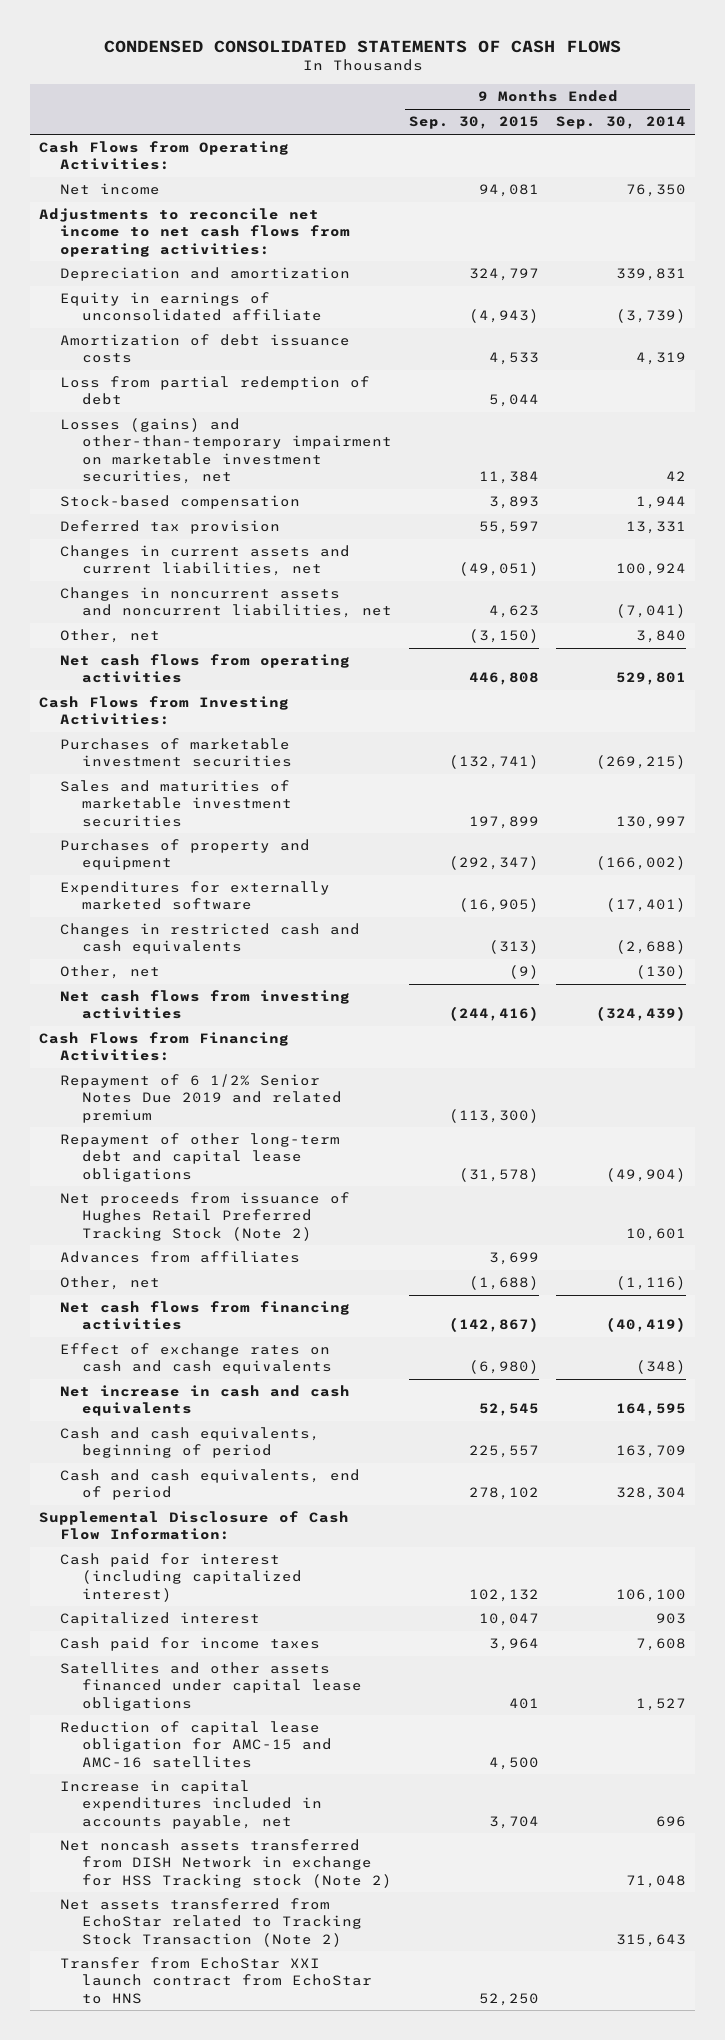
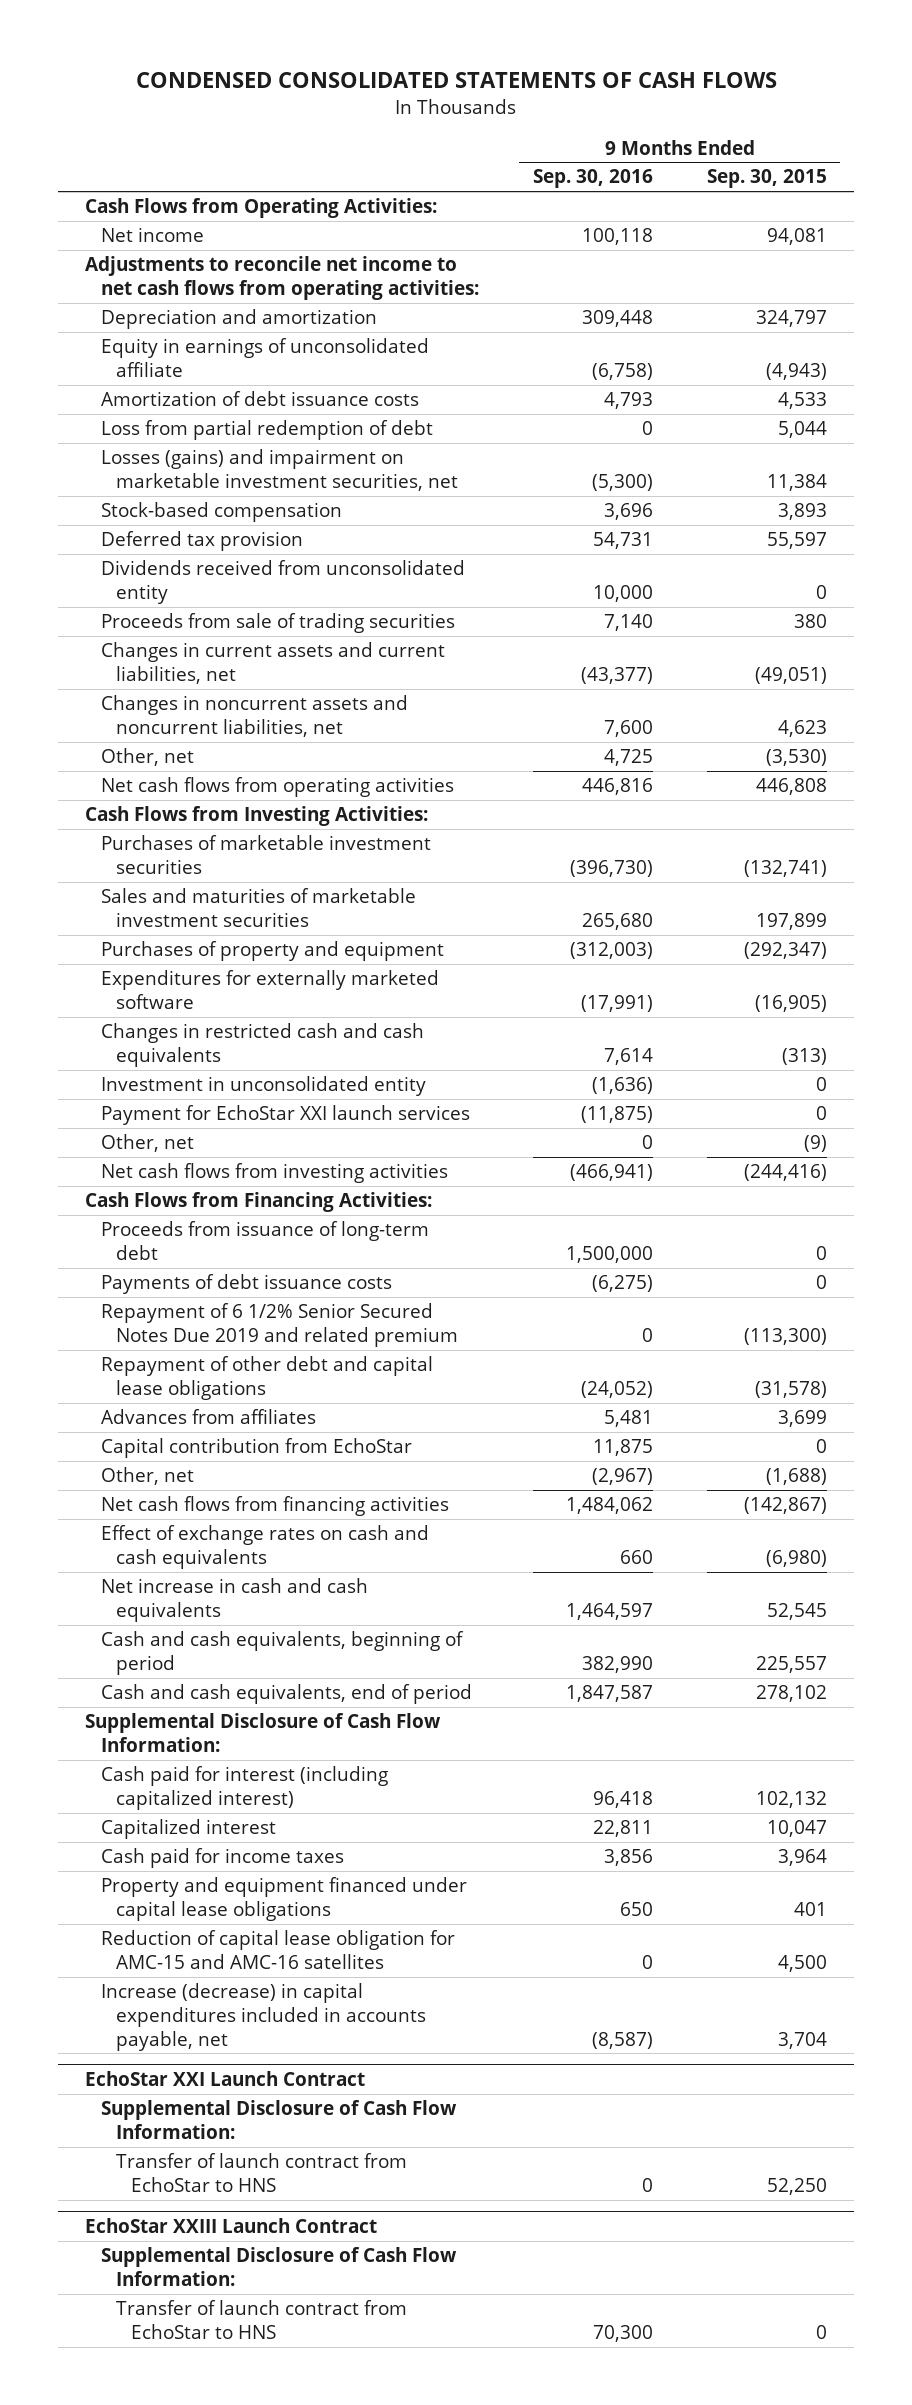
- | 9 Months Ended Sep. 30, 2015 | 9 Months Ended Sep. 30, 2014
+ | 9 Months Ended Sep. 30, 2016 | 9 Months Ended Sep. 30, 2015
- Losses (gains) and other-than-temporary impairment on marketable investment securities, net | 11,384 | 42
+ Losses (gains) and impairment on marketable investment securities, net | (5,300) | 11,384
+ Dividends received from unconsolidated entity | 10,000 | 0
+ Proceeds from sale of trading securities | 7,140 | 380
- Other, net | (3,150) | 3,840
+ Other, net | 4,725 | (3,530)
+ Investment in unconsolidated entity | (1,636) | 0
+ Payment for EchoStar XXI launch services | (11,875) | 0
- Repayment of 6 1/2% Senior Notes Due 2019 and related premium | (113,300) |
- Repayment of other long-term debt and capital lease obligations | (31,578) | (49,904)
- Net proceeds from issuance of Hughes Retail Preferred Tracking Stock (Note 2) | | 10,601
+ Proceeds from issuance of long-term debt | 1,500,000 | 0
+ Payments of debt issuance costs | (6,275) | 0
+ Repayment of 6 1/2% Senior Secured Notes Due 2019 and related premium | 0 | (113,300)
+ Repayment of other debt and capital lease obligations | (24,052) | (31,578)
+ Capital contribution from EchoStar | 11,875 | 0
- Satellites and other assets financed under capital lease obligations | 401 | 1,527
+ Property and equipment financed under capital lease obligations | 650 | 401
- Increase in capital expenditures included in accounts payable, net | 3,704 | 696
- Net noncash assets transferred from DISH Network in exchange for HSS Tracking stock (Note 2) | | 71,048
- Net assets transferred from EchoStar related to Tracking Stock Transaction (Note 2) | | 315,643
- Transfer from EchoStar XXI launch contract from EchoStar to HNS | 52,250 |
+ Increase (decrease) in capital expenditures included in accounts payable, net | (8,587) | 3,704
+ EchoStar XXI Launch Contract
+ Supplemental Disclosure of Cash Flow Information:
+ Transfer of launch contract from EchoStar to HNS | 0 | 52,250
+ EchoStar XXIII Launch Contract
+ Supplemental Disclosure of Cash Flow Information:
+ Transfer of launch contract from EchoStar to HNS | 70,300 | 0

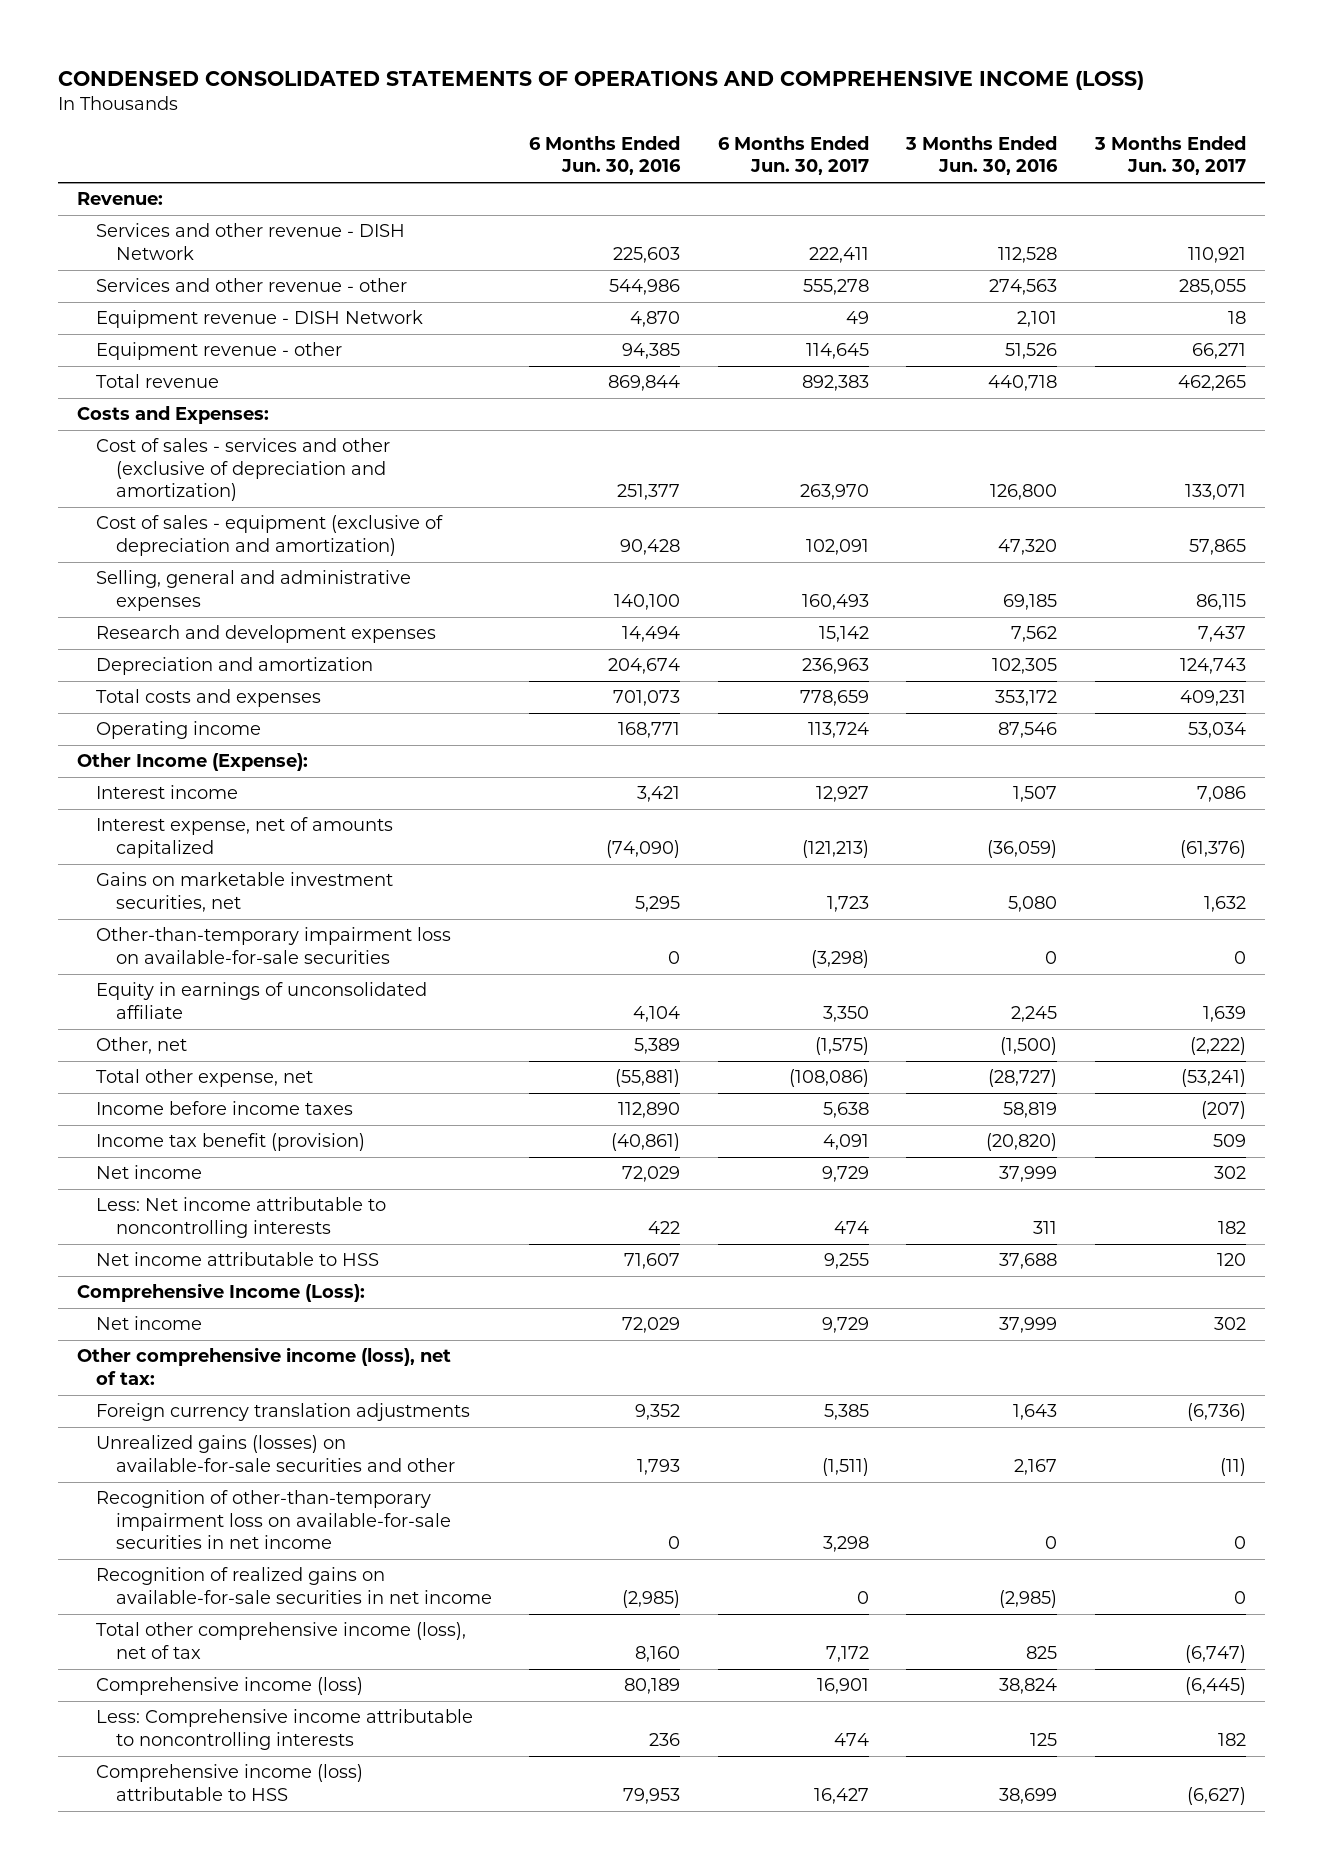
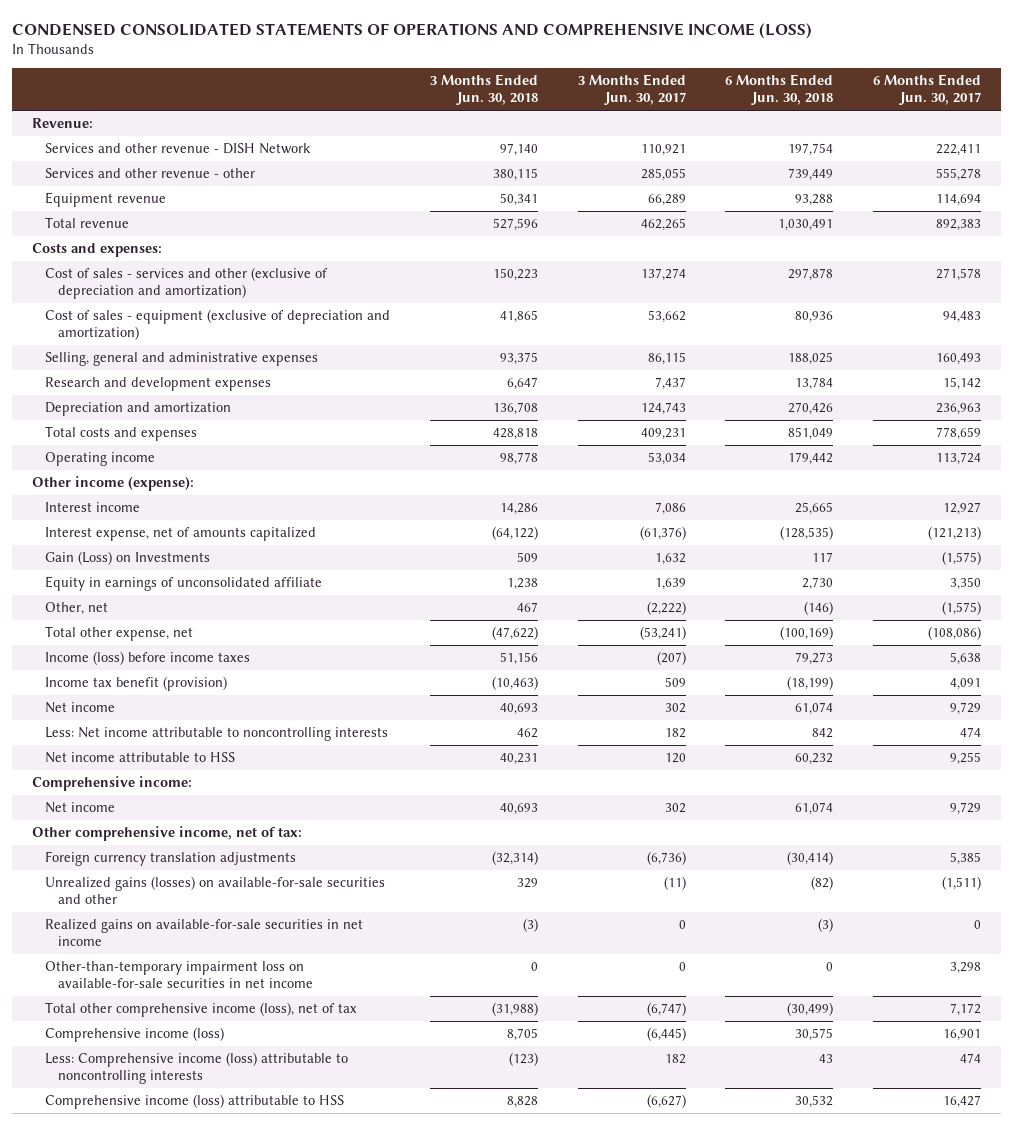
- | 6 Months Ended Jun. 30, 2016 | 6 Months Ended Jun. 30, 2017 | 3 Months Ended Jun. 30, 2016 | 3 Months Ended Jun. 30, 2017
+ | 3 Months Ended Jun. 30, 2018 | 3 Months Ended Jun. 30, 2017 | 6 Months Ended Jun. 30, 2018 | 6 Months Ended Jun. 30, 2017
- Equipment revenue - DISH Network | 4,870 | 49 | 2,101 | 18
- Equipment revenue - other | 94,385 | 114,645 | 51,526 | 66,271
+ Equipment revenue | 50,341 | 66,289 | 93,288 | 114,694
- Costs and Expenses:
- Cost of sales - services and other (exclusive of depreciation and amortization) | 251,377 | 263,970 | 126,800 | 133,071
- Cost of sales - equipment (exclusive of depreciation and amortization) | 90,428 | 102,091 | 47,320 | 57,865
+ Costs and expenses:
+ Cost of sales - services and other (exclusive of depreciation and amortization) | 150,223 | 137,274 | 297,878 | 271,578
+ Cost of sales - equipment (exclusive of depreciation and amortization) | 41,865 | 53,662 | 80,936 | 94,483
- Other Income (Expense):
+ Other income (expense):
- Gains on marketable investment securities, net | 5,295 | 1,723 | 5,080 | 1,632
- Other-than-temporary impairment loss on available-for-sale securities | 0 | (3,298) | 0 | 0
+ Gain (Loss) on Investments | 509 | 1,632 | 117 | (1,575)
- Income before income taxes | 112,890 | 5,638 | 58,819 | (207)
+ Income (loss) before income taxes | 51,156 | (207) | 79,273 | 5,638
- Comprehensive Income (Loss):
+ Comprehensive income:
- Other comprehensive income (loss), net of tax:
+ Other comprehensive income, net of tax:
- Recognition of other-than-temporary impairment loss on available-for-sale securities in net income | 0 | 3,298 | 0 | 0
- Recognition of realized gains on available-for-sale securities in net income | (2,985) | 0 | (2,985) | 0
+ Realized gains on available-for-sale securities in net income | (3) | 0 | (3) | 0
+ Other-than-temporary impairment loss on available-for-sale securities in net income | 0 | 0 | 0 | 3,298
- Less: Comprehensive income attributable to noncontrolling interests | 236 | 474 | 125 | 182
+ Less: Comprehensive income (loss) attributable to noncontrolling interests | (123) | 182 | 43 | 474

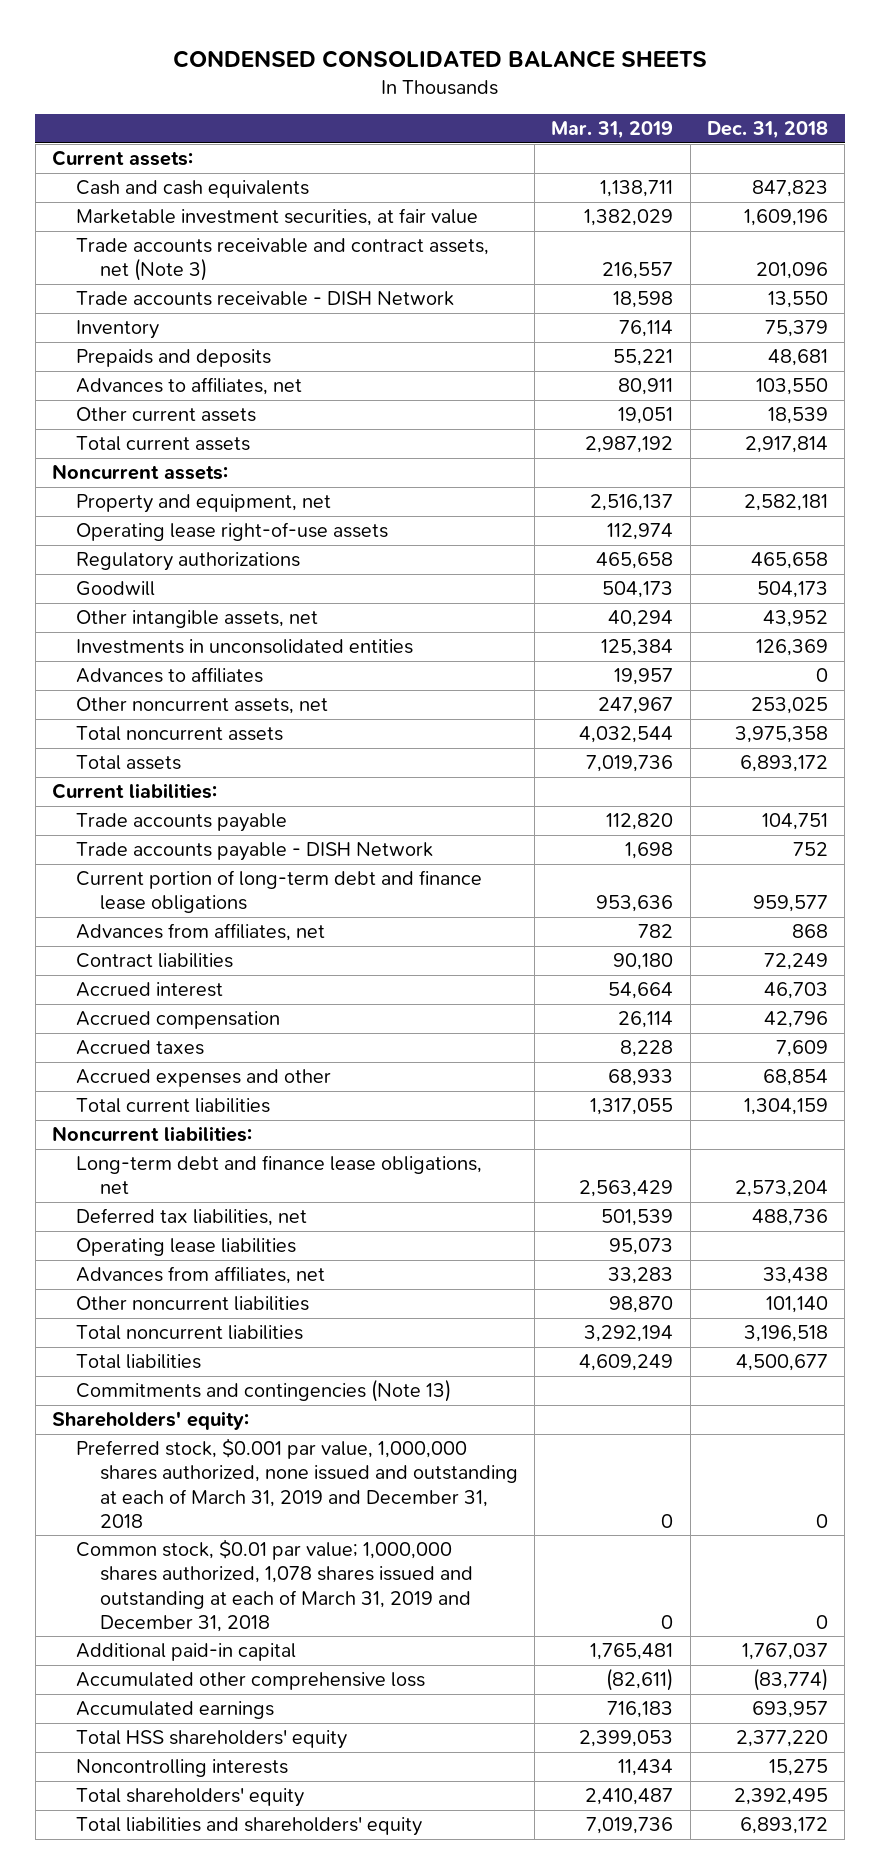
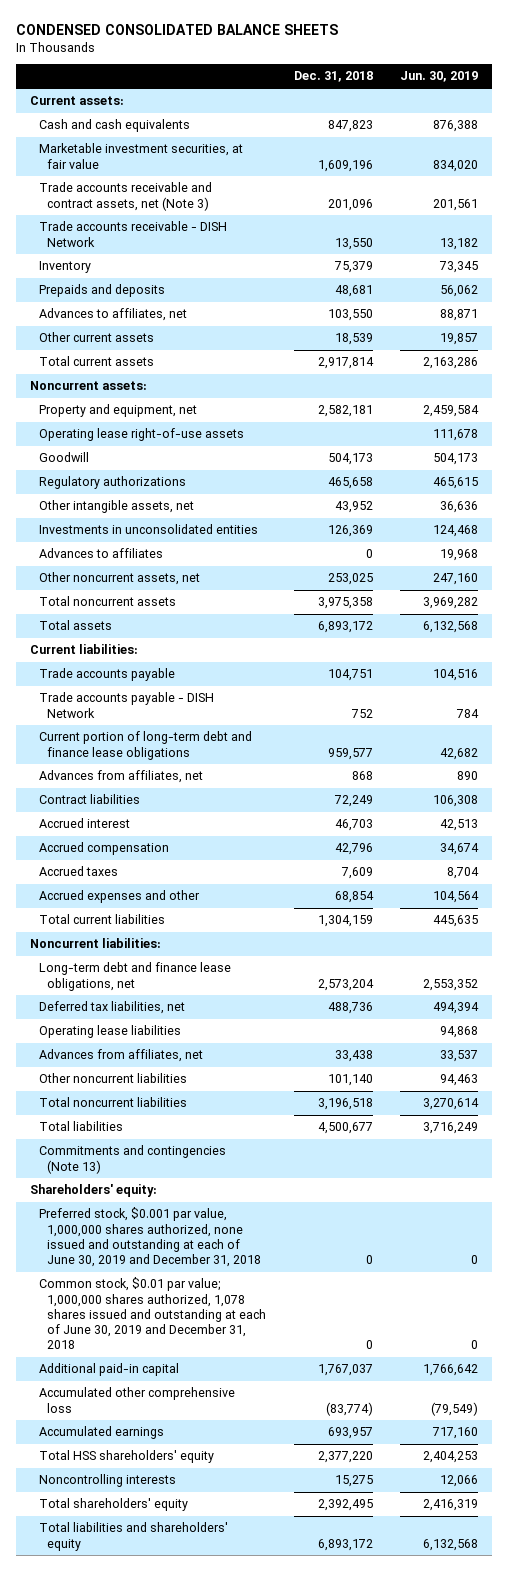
- | Mar. 31, 2019 | Dec. 31, 2018
+ | Dec. 31, 2018 | Jun. 30, 2019
moved down: Regulatory authorizations | 465,658 | 465,615
- Preferred stock, $0.001 par value, 1,000,000 shares authorized, none issued and outstanding at each of March 31, 2019 and December 31, 2018 | 0 | 0
- Common stock, $0.01 par value; 1,000,000 shares authorized, 1,078 shares issued and outstanding at each of March 31, 2019 and December 31, 2018 | 0 | 0
+ Preferred stock, $0.001 par value, 1,000,000 shares authorized, none issued and outstanding at each of June 30, 2019 and December 31, 2018 | 0 | 0
+ Common stock, $0.01 par value; 1,000,000 shares authorized, 1,078 shares issued and outstanding at each of June 30, 2019 and December 31, 2018 | 0 | 0

